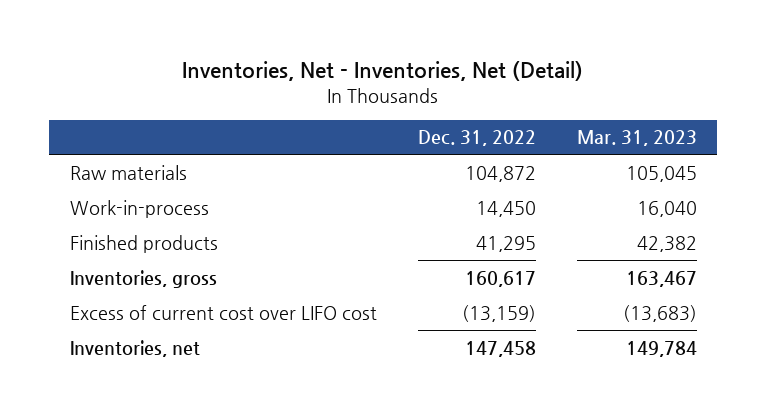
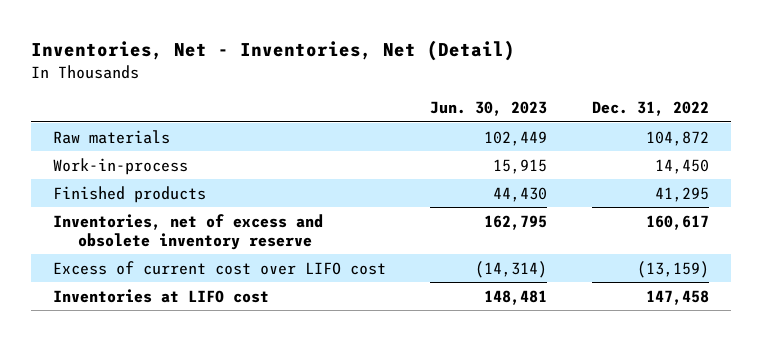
- | Dec. 31, 2022 | Mar. 31, 2023
+ | Jun. 30, 2023 | Dec. 31, 2022
- Inventories, gross | 160,617 | 163,467
+ Inventories, net of excess and obsolete inventory reserve | 162,795 | 160,617
- Inventories, net | 147,458 | 149,784
+ Inventories at LIFO cost | 148,481 | 147,458

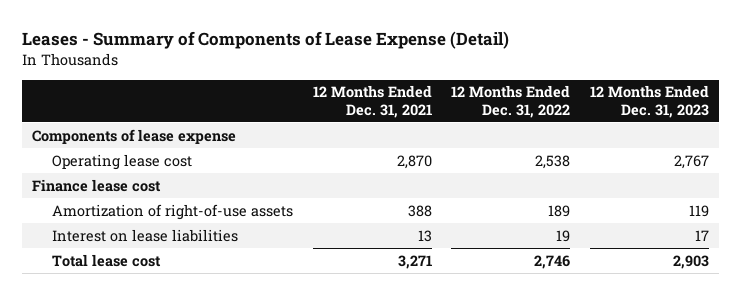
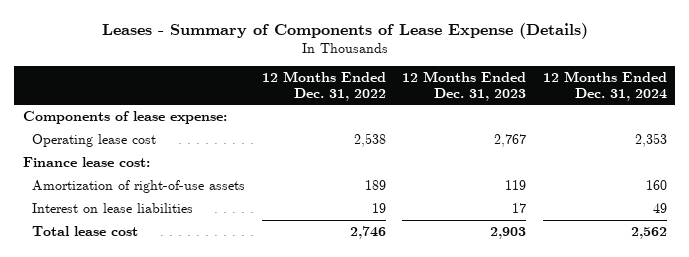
- Leases - Summary of Components of Lease Expense (Detail)
+ Leases - Summary of Components of Lease Expense (Details)
- | 12 Months Ended Dec. 31, 2021 | 12 Months Ended Dec. 31, 2022 | 12 Months Ended Dec. 31, 2023
+ | 12 Months Ended Dec. 31, 2022 | 12 Months Ended Dec. 31, 2023 | 12 Months Ended Dec. 31, 2024
- Components of lease expense
+ Components of lease expense:
- Finance lease cost
+ Finance lease cost:

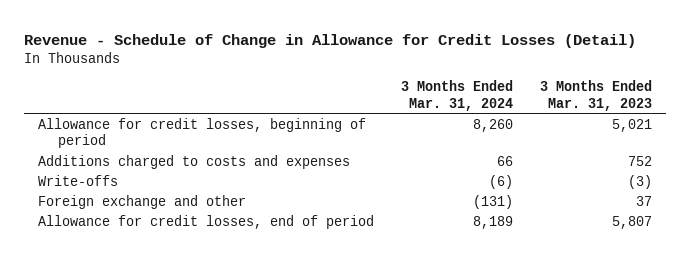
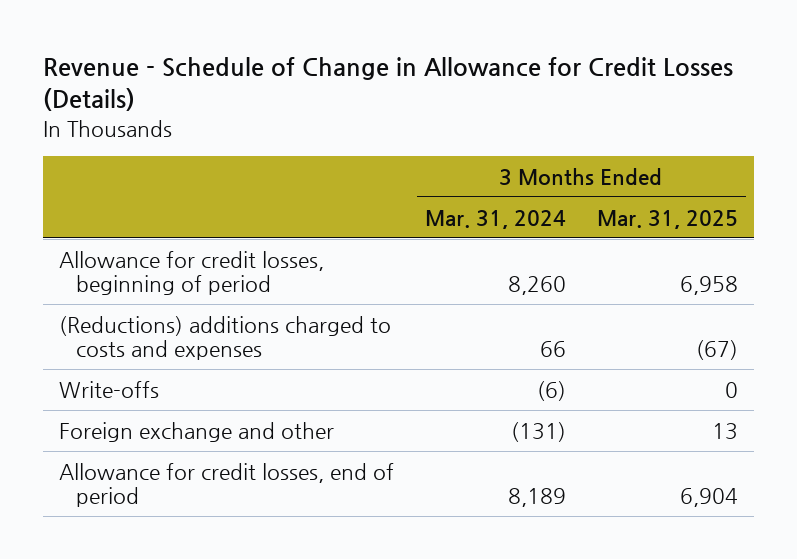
- Revenue - Schedule of Change in Allowance for Credit Losses (Detail)
+ Revenue - Schedule of Change in Allowance for Credit Losses (Details)
- | 3 Months Ended Mar. 31, 2024 | 3 Months Ended Mar. 31, 2023
+ | 3 Months Ended Mar. 31, 2024 | 3 Months Ended Mar. 31, 2025
- Additions charged to costs and expenses | 66 | 752
+ (Reductions) additions charged to costs and expenses | 66 | (67)

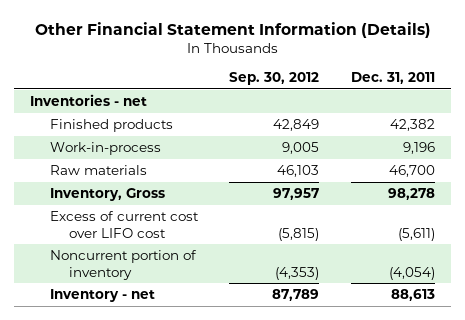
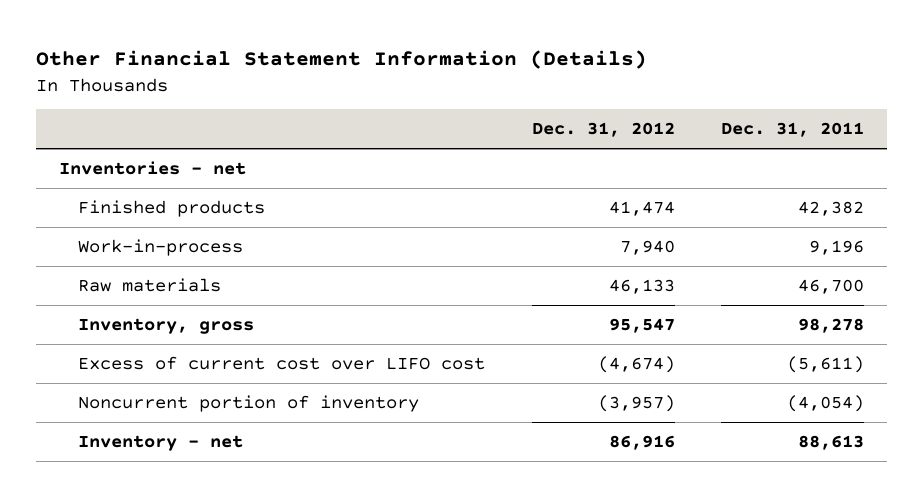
- | Sep. 30, 2012 | Dec. 31, 2011
+ | Dec. 31, 2012 | Dec. 31, 2011
- Inventory, Gross | 97,957 | 98,278
+ Inventory, gross | 95,547 | 98,278

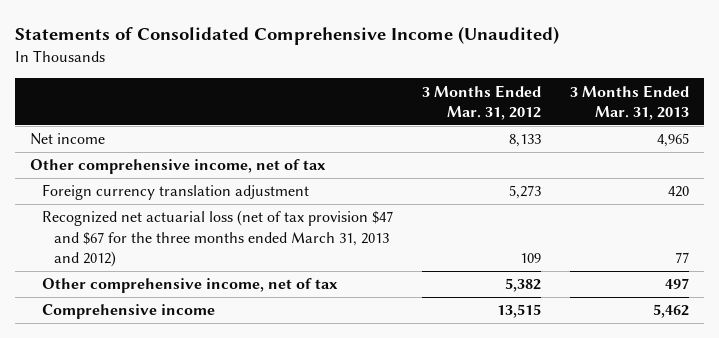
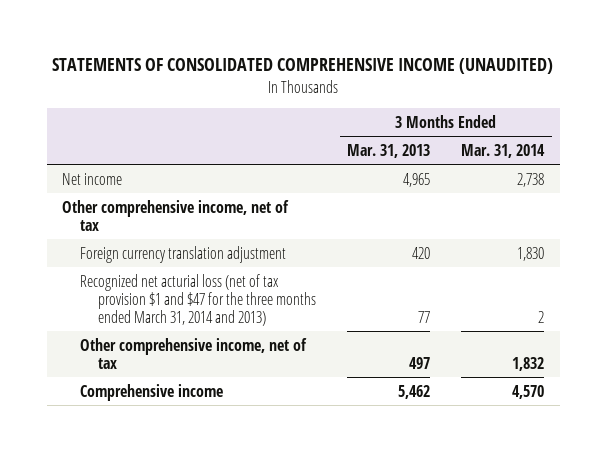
- Statements of Consolidated Comprehensive Income (Unaudited)
+ STATEMENTS OF CONSOLIDATED COMPREHENSIVE INCOME (UNAUDITED)
- | 3 Months Ended Mar. 31, 2012 | 3 Months Ended Mar. 31, 2013
+ | 3 Months Ended Mar. 31, 2013 | 3 Months Ended Mar. 31, 2014
- Recognized net actuarial loss (net of tax provision $47 and $67 for the three months ended March 31, 2013 and 2012) | 109 | 77
+ Recognized net acturial loss (net of tax provision $1 and $47 for the three months ended March 31, 2014 and 2013) | 77 | 2

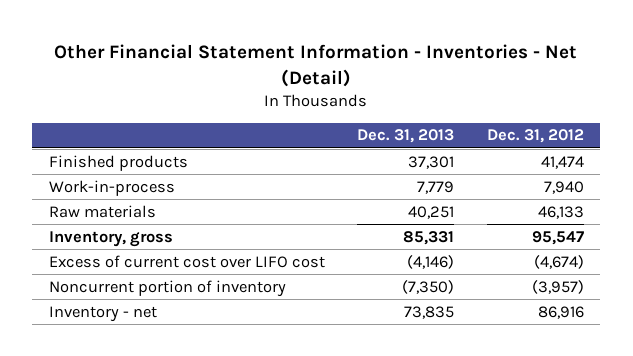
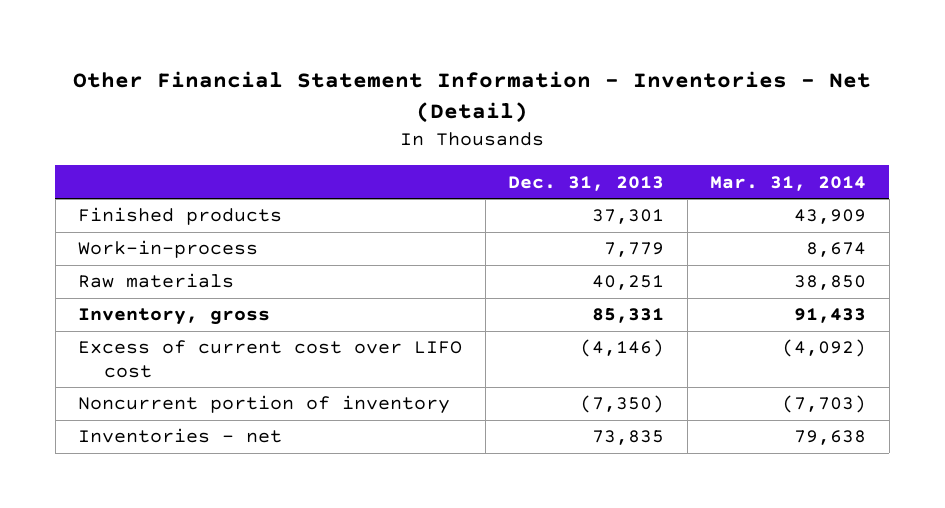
- | Dec. 31, 2013 | Dec. 31, 2012
+ | Dec. 31, 2013 | Mar. 31, 2014
- Inventory - net | 73,835 | 86,916
+ Inventories - net | 73,835 | 79,638

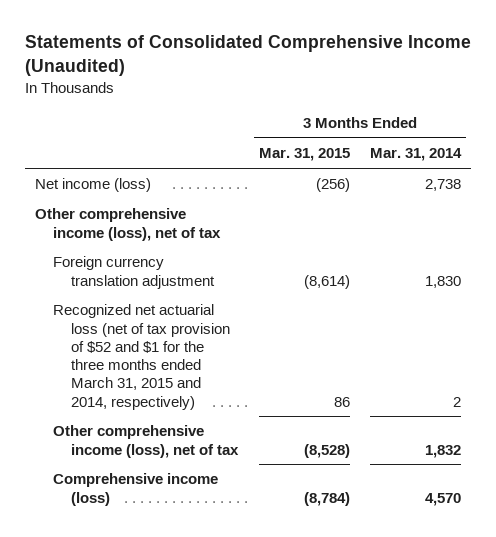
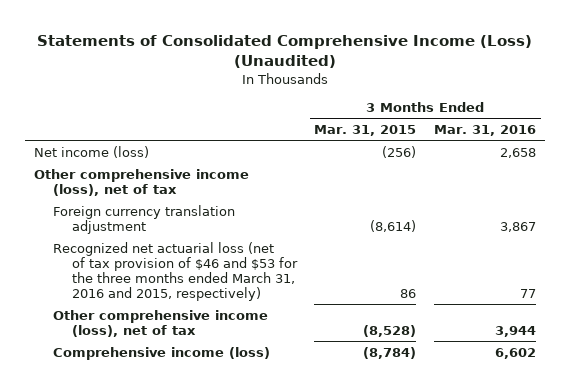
- Statements of Consolidated Comprehensive Income (Unaudited)
+ Statements of Consolidated Comprehensive Income (Loss) (Unaudited)
- | 3 Months Ended Mar. 31, 2015 | 3 Months Ended Mar. 31, 2014
+ | 3 Months Ended Mar. 31, 2015 | 3 Months Ended Mar. 31, 2016
- Recognized net actuarial loss (net of tax provision of $52 and $1 for the three months ended March 31, 2015 and 2014, respectively) | 86 | 2
+ Recognized net actuarial loss (net of tax provision of $46 and $53 for the three months ended March 31, 2016 and 2015, respectively) | 86 | 77

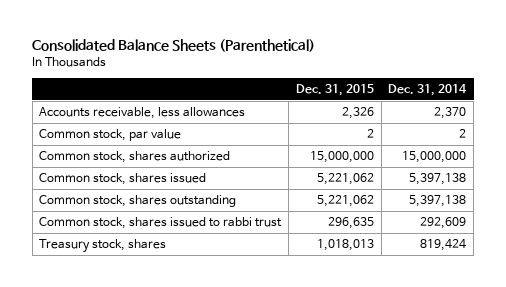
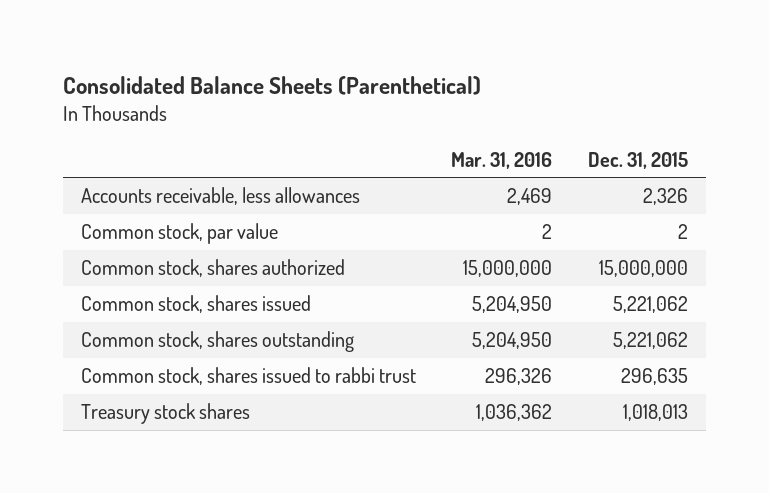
- | Dec. 31, 2015 | Dec. 31, 2014
+ | Mar. 31, 2016 | Dec. 31, 2015
- Treasury stock, shares | 1,018,013 | 819,424
+ Treasury stock shares | 1,036,362 | 1,018,013

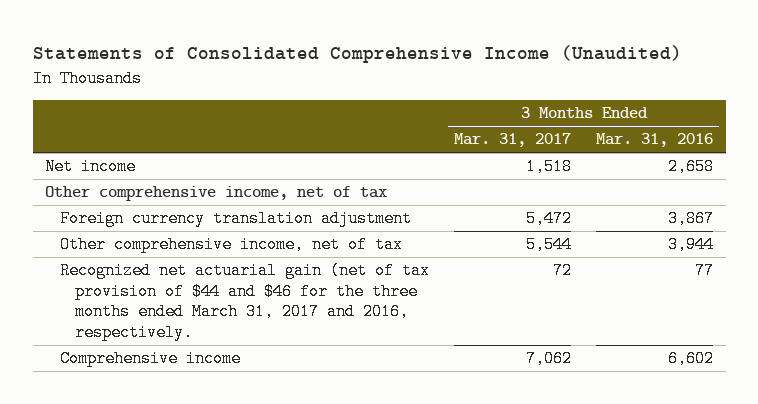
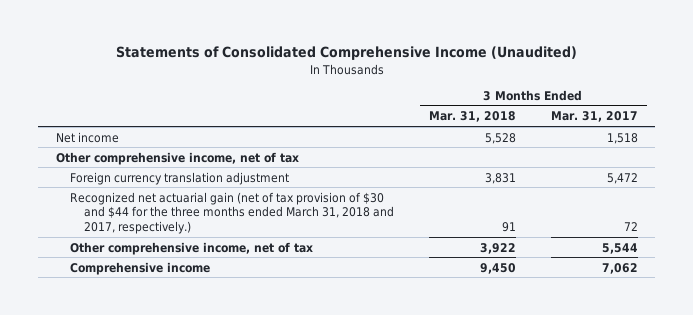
- | 3 Months Ended Mar. 31, 2017 | 3 Months Ended Mar. 31, 2016
+ | 3 Months Ended Mar. 31, 2018 | 3 Months Ended Mar. 31, 2017
+ Recognized net actuarial gain (net of tax provision of $30 and $44 for the three months ended March 31, 2018 and 2017, respectively.) | 91 | 72
- Recognized net actuarial gain (net of tax provision of $44 and $46 for the three months ended March 31, 2017 and 2016, respectively. | 72 | 77

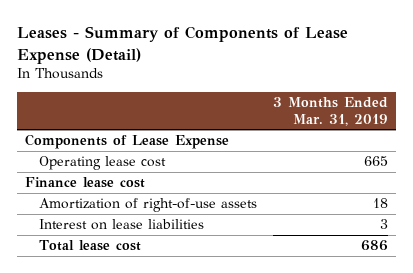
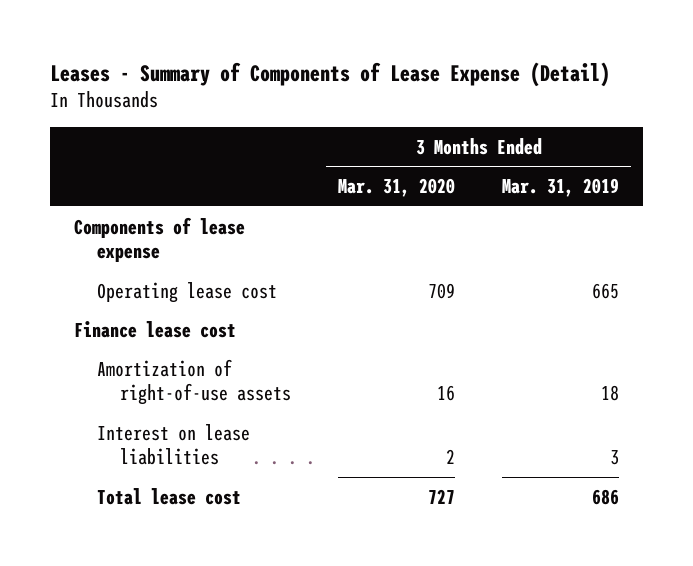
- | 3 Months Ended Mar. 31, 2019
+ | 3 Months Ended Mar. 31, 2020 | 3 Months Ended Mar. 31, 2019
- Components of Lease Expense
+ Components of lease expense

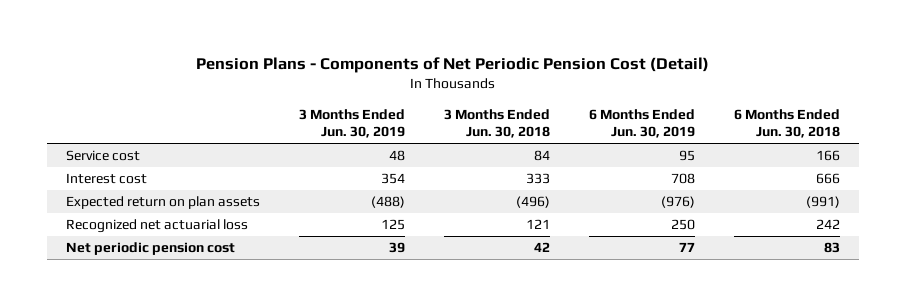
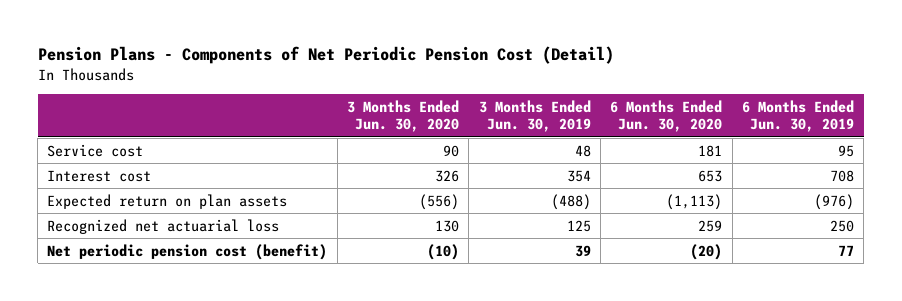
- | 3 Months Ended Jun. 30, 2019 | 3 Months Ended Jun. 30, 2018 | 6 Months Ended Jun. 30, 2019 | 6 Months Ended Jun. 30, 2018
+ | 3 Months Ended Jun. 30, 2020 | 3 Months Ended Jun. 30, 2019 | 6 Months Ended Jun. 30, 2020 | 6 Months Ended Jun. 30, 2019
- Net periodic pension cost | 39 | 42 | 77 | 83
+ Net periodic pension cost (benefit) | (10) | 39 | (20) | 77

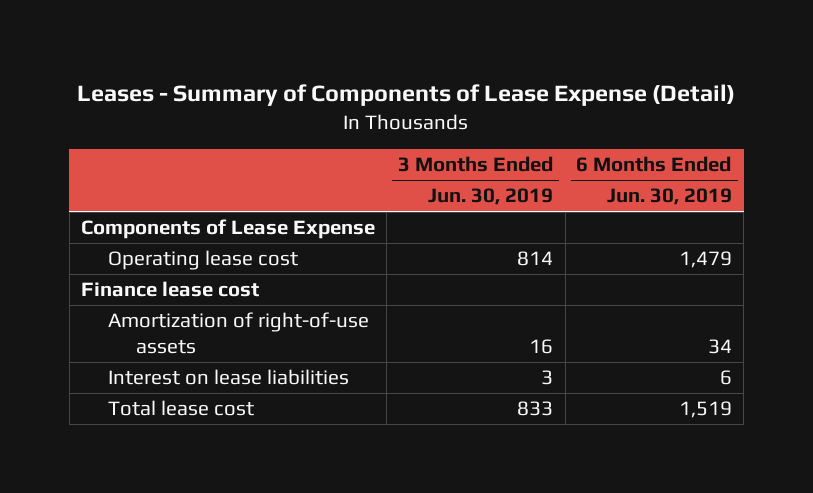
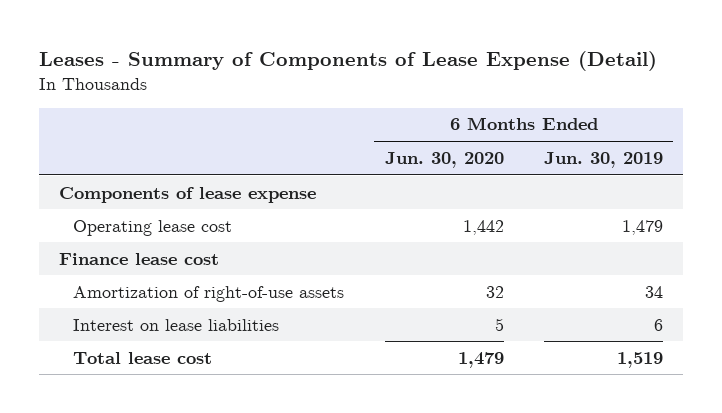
- | 3 Months Ended Jun. 30, 2019 | 6 Months Ended Jun. 30, 2019
+ | 6 Months Ended Jun. 30, 2020 | 6 Months Ended Jun. 30, 2019
- Components of Lease Expense
+ Components of lease expense

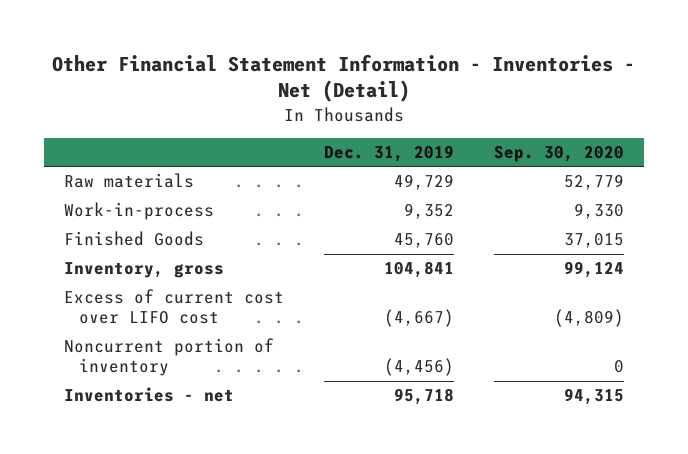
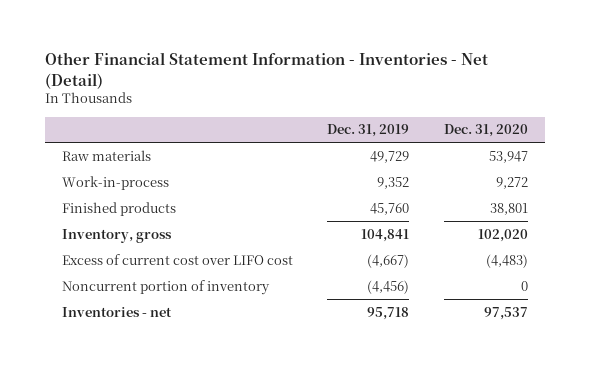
- | Dec. 31, 2019 | Sep. 30, 2020
+ | Dec. 31, 2019 | Dec. 31, 2020
- Finished Goods | 45,760 | 37,015
+ Finished products | 45,760 | 38,801

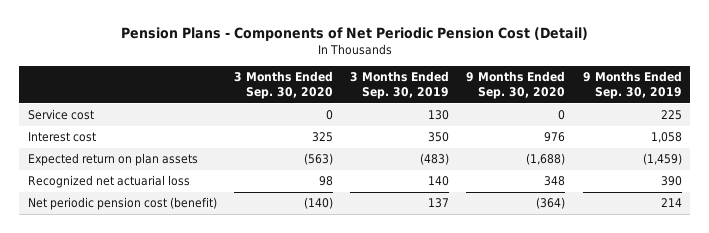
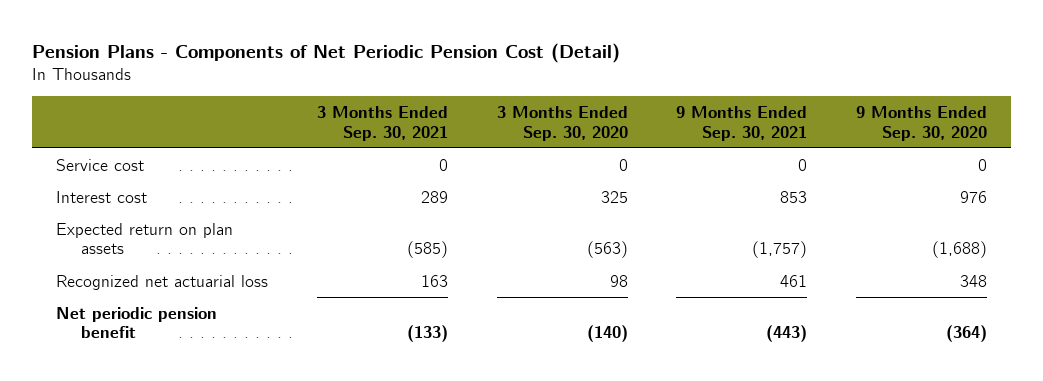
- | 3 Months Ended Sep. 30, 2020 | 3 Months Ended Sep. 30, 2019 | 9 Months Ended Sep. 30, 2020 | 9 Months Ended Sep. 30, 2019
+ | 3 Months Ended Sep. 30, 2021 | 3 Months Ended Sep. 30, 2020 | 9 Months Ended Sep. 30, 2021 | 9 Months Ended Sep. 30, 2020
- Net periodic pension cost (benefit) | (140) | 137 | (364) | 214
+ Net periodic pension benefit | (133) | (140) | (443) | (364)

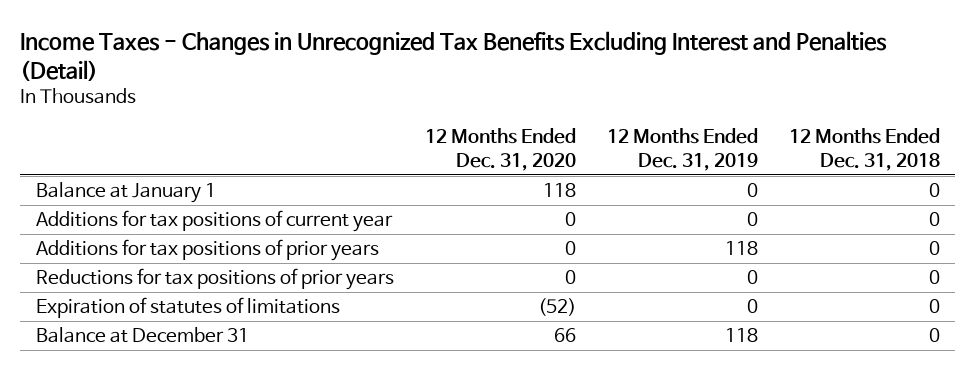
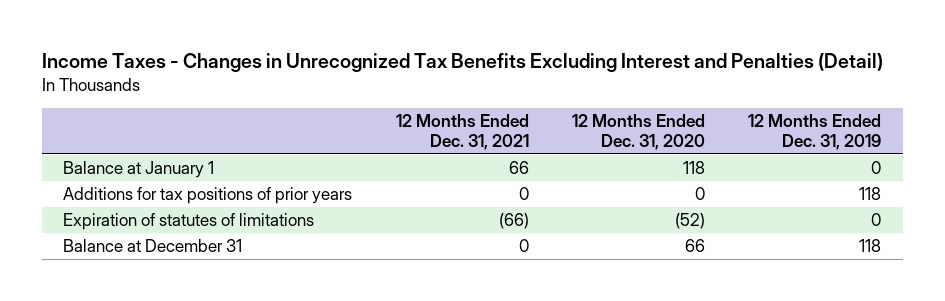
- | 12 Months Ended Dec. 31, 2020 | 12 Months Ended Dec. 31, 2019 | 12 Months Ended Dec. 31, 2018
+ | 12 Months Ended Dec. 31, 2021 | 12 Months Ended Dec. 31, 2020 | 12 Months Ended Dec. 31, 2019
- Additions for tax positions of current year | 0 | 0 | 0
- Reductions for tax positions of prior years | 0 | 0 | 0

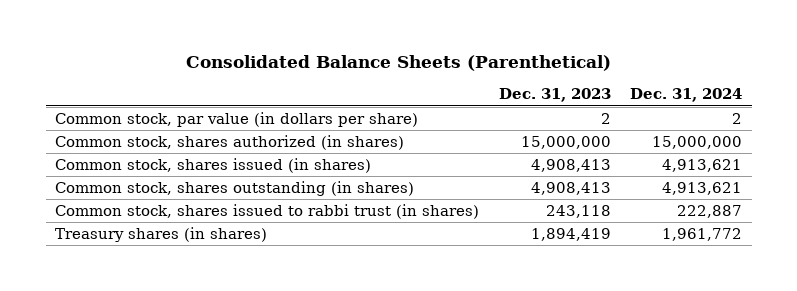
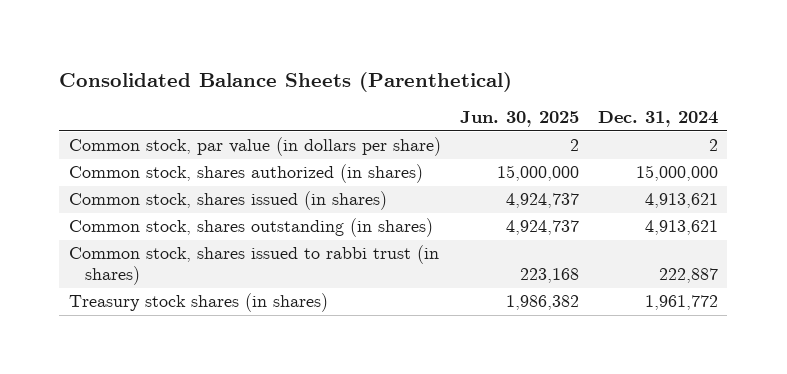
- | Dec. 31, 2023 | Dec. 31, 2024
+ | Jun. 30, 2025 | Dec. 31, 2024
- Treasury shares (in shares) | 1,894,419 | 1,961,772
+ Treasury stock shares (in shares) | 1,986,382 | 1,961,772

